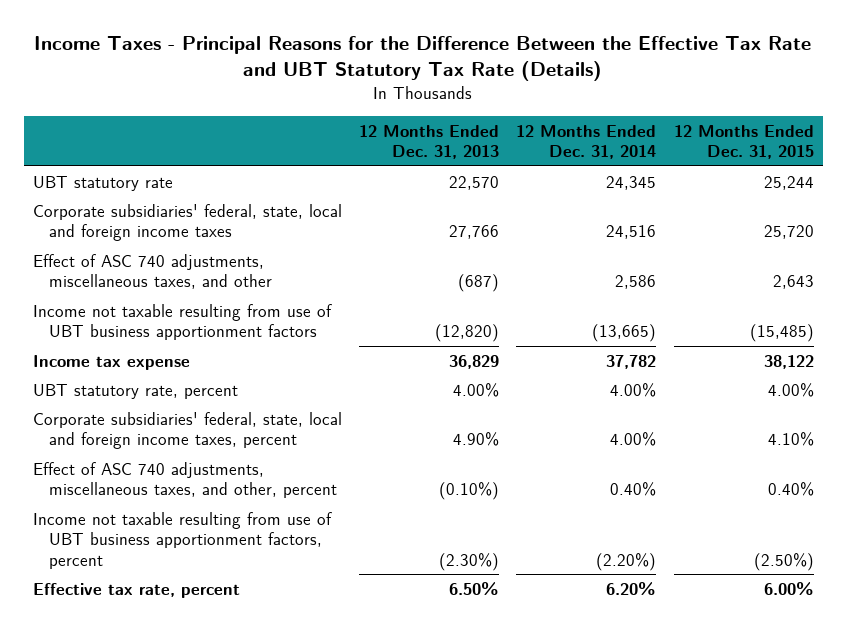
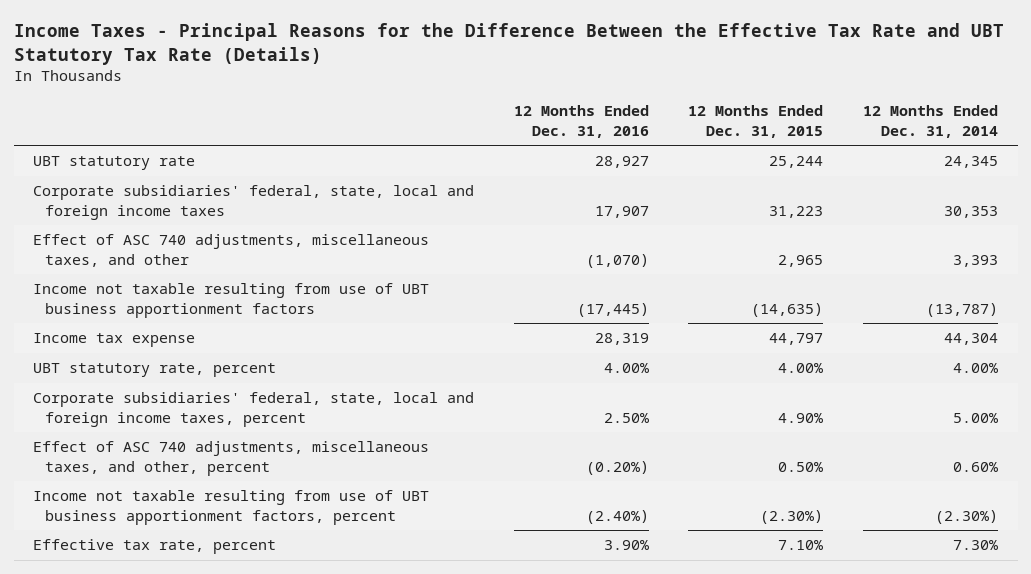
- | 12 Months Ended Dec. 31, 2013 | 12 Months Ended Dec. 31, 2014 | 12 Months Ended Dec. 31, 2015
+ | 12 Months Ended Dec. 31, 2016 | 12 Months Ended Dec. 31, 2015 | 12 Months Ended Dec. 31, 2014
- Corporate subsidiaries' federal, state, local and foreign income taxes | 27,766 | 24,516 | 25,720
- Effect of ASC 740 adjustments, miscellaneous taxes, and other | (687) | 2,586 | 2,643
- Income not taxable resulting from use of UBT business apportionment factors | (12,820) | (13,665) | (15,485)
- Income tax expense | 36,829 | 37,782 | 38,122
+ Corporate subsidiaries' federal, state, local and foreign income taxes | 17,907 | 31,223 | 30,353
+ Effect of ASC 740 adjustments, miscellaneous taxes, and other | (1,070) | 2,965 | 3,393
+ Income not taxable resulting from use of UBT business apportionment factors | (17,445) | (14,635) | (13,787)
+ Income tax expense | 28,319 | 44,797 | 44,304
- Corporate subsidiaries' federal, state, local and foreign income taxes, percent | 4.90% | 4.00% | 4.10%
- Effect of ASC 740 adjustments, miscellaneous taxes, and other, percent | (0.10%) | 0.40% | 0.40%
- Income not taxable resulting from use of UBT business apportionment factors, percent | (2.30%) | (2.20%) | (2.50%)
- Effective tax rate, percent | 6.50% | 6.20% | 6.00%
+ Corporate subsidiaries' federal, state, local and foreign income taxes, percent | 2.50% | 4.90% | 5.00%
+ Effect of ASC 740 adjustments, miscellaneous taxes, and other, percent | (0.20%) | 0.50% | 0.60%
+ Income not taxable resulting from use of UBT business apportionment factors, percent | (2.40%) | (2.30%) | (2.30%)
+ Effective tax rate, percent | 3.90% | 7.10% | 7.30%

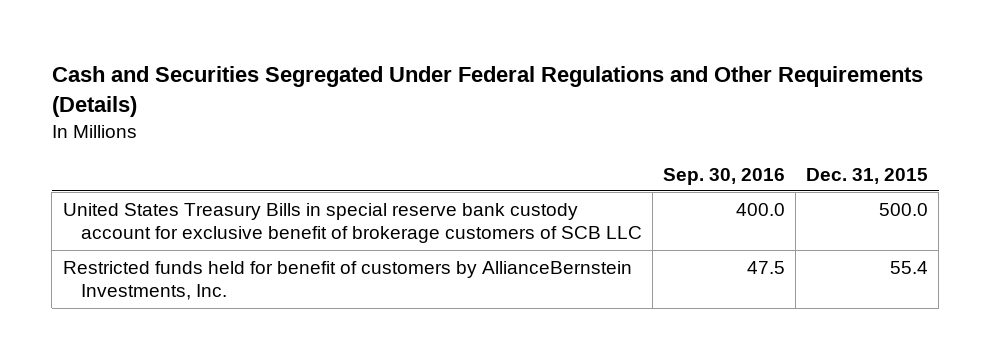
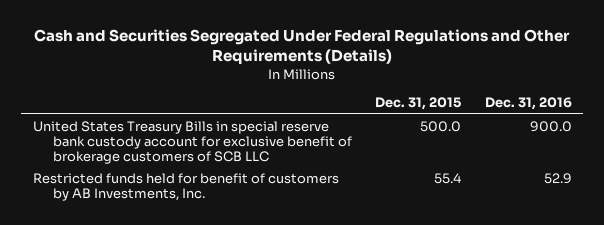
- | Sep. 30, 2016 | Dec. 31, 2015
+ | Dec. 31, 2015 | Dec. 31, 2016
- Restricted funds held for benefit of customers by AllianceBernstein Investments, Inc. | 47.5 | 55.4
+ Restricted funds held for benefit of customers by AB Investments, Inc. | 55.4 | 52.9

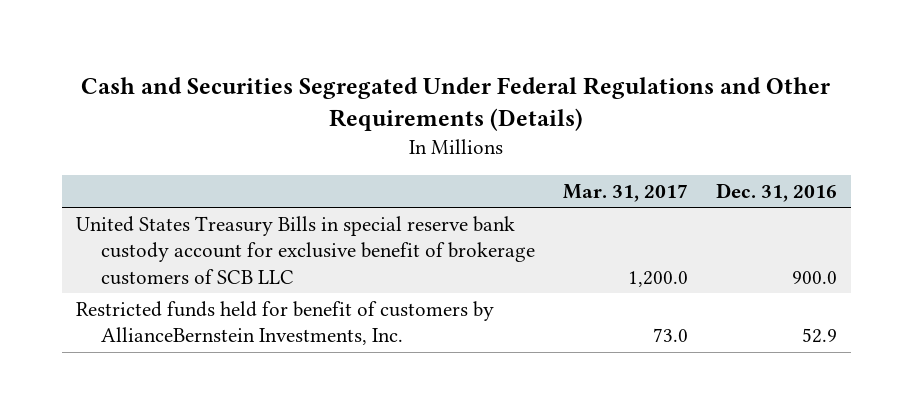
- | Dec. 31, 2015 | Dec. 31, 2016
+ | Mar. 31, 2017 | Dec. 31, 2016
- Restricted funds held for benefit of customers by AB Investments, Inc. | 55.4 | 52.9
+ Restricted funds held for benefit of customers by AllianceBernstein Investments, Inc. | 73.0 | 52.9

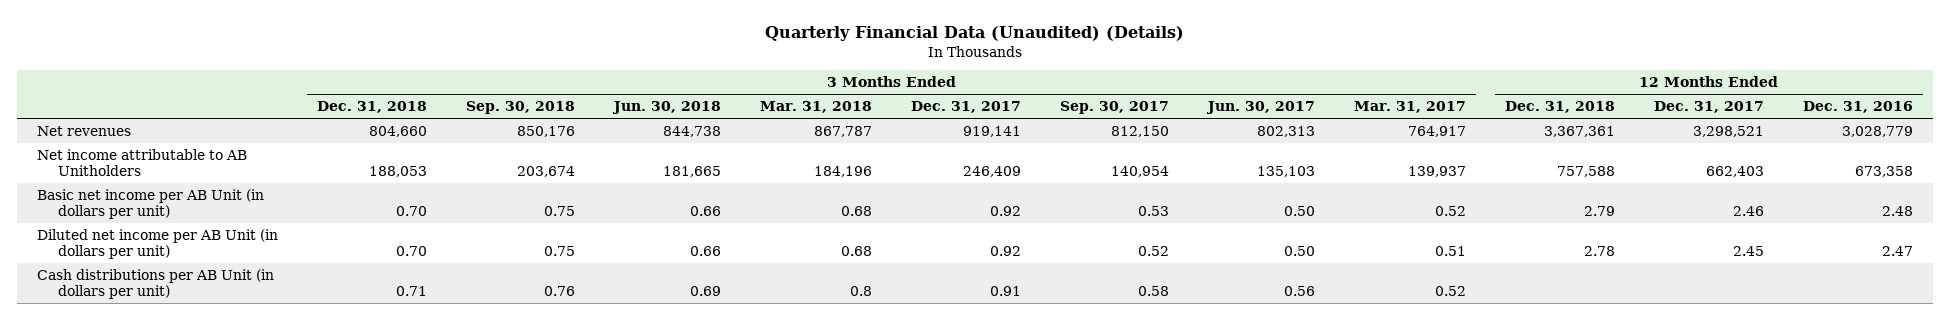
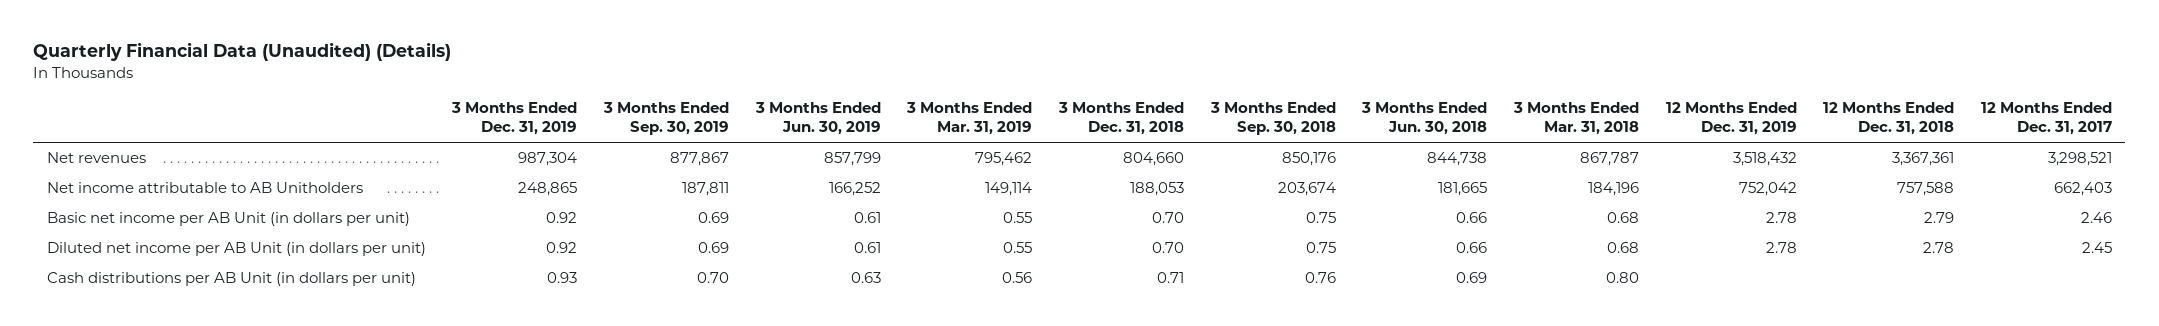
- | 3 Months Ended Dec. 31, 2018 | 3 Months Ended Sep. 30, 2018 | 3 Months Ended Jun. 30, 2018 | 3 Months Ended Mar. 31, 2018 | 3 Months Ended Dec. 31, 2017 | 3 Months Ended Sep. 30, 2017 | 3 Months Ended Jun. 30, 2017 | 3 Months Ended Mar. 31, 2017 | 12 Months Ended Dec. 31, 2018 | 12 Months Ended Dec. 31, 2017 | 12 Months Ended Dec. 31, 2016
+ | 3 Months Ended Dec. 31, 2019 | 3 Months Ended Sep. 30, 2019 | 3 Months Ended Jun. 30, 2019 | 3 Months Ended Mar. 31, 2019 | 3 Months Ended Dec. 31, 2018 | 3 Months Ended Sep. 30, 2018 | 3 Months Ended Jun. 30, 2018 | 3 Months Ended Mar. 31, 2018 | 12 Months Ended Dec. 31, 2019 | 12 Months Ended Dec. 31, 2018 | 12 Months Ended Dec. 31, 2017
- Cash distributions per AB Unit (in dollars per unit) | 0.71 | 0.76 | 0.69 | 0.8 | 0.91 | 0.58 | 0.56 | 0.52 | | |
+ Cash distributions per AB Unit (in dollars per unit) | 0.93 | 0.70 | 0.63 | 0.56 | 0.71 | 0.76 | 0.69 | 0.80 | | |

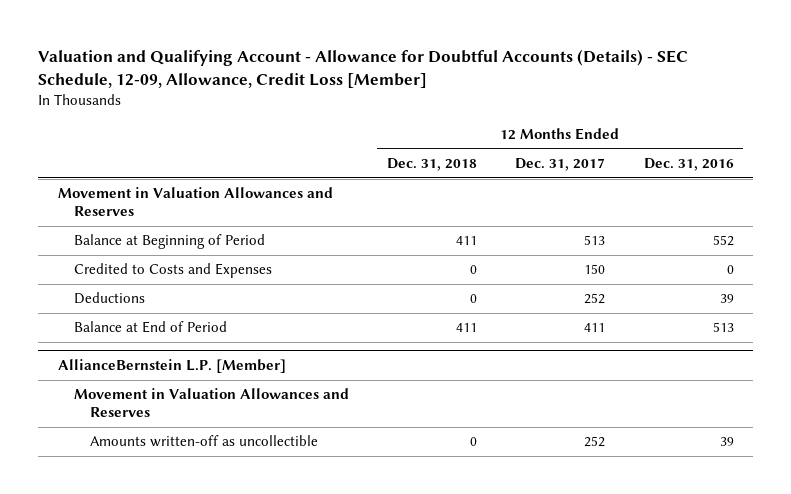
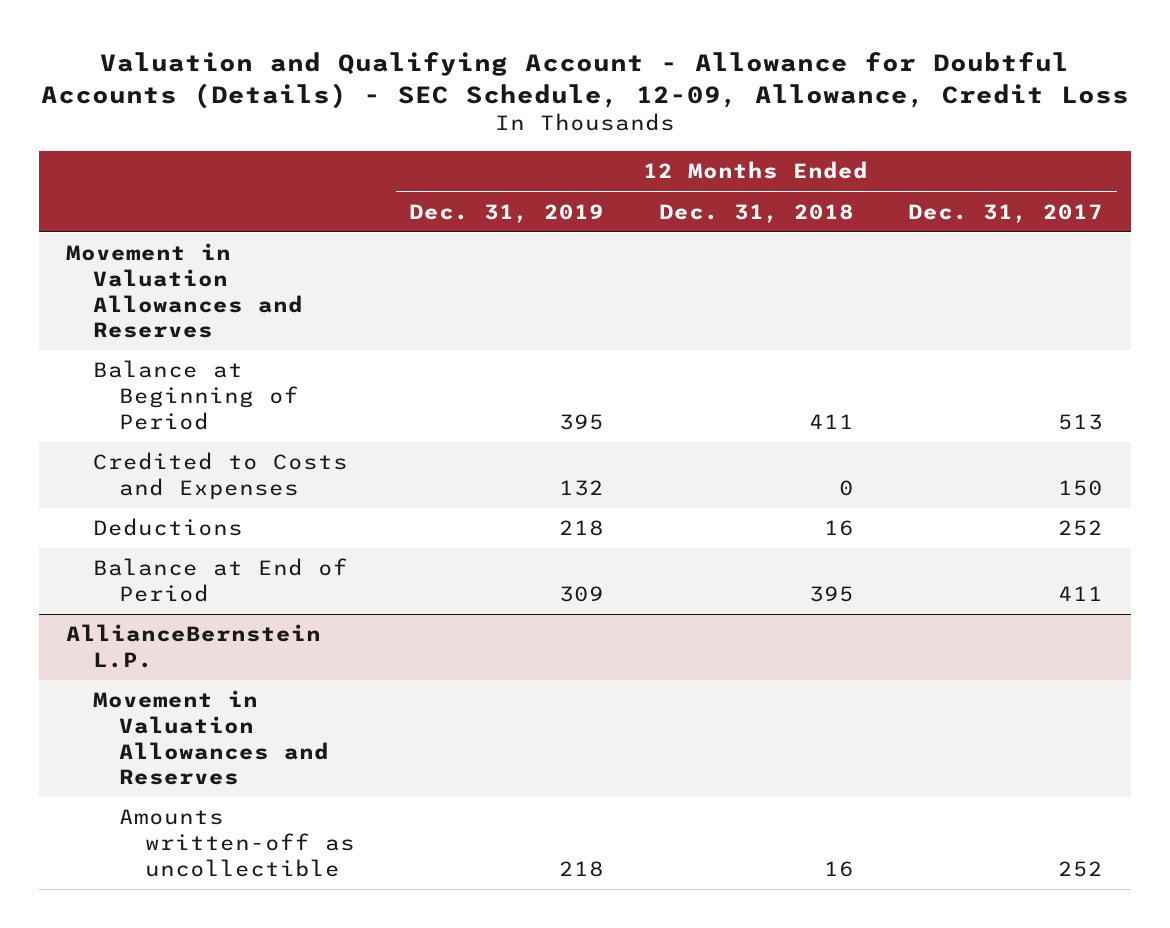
- Valuation and Qualifying Account - Allowance for Doubtful Accounts (Details) - SEC Schedule, 12-09, Allowance, Credit Loss [Member]
+ Valuation and Qualifying Account - Allowance for Doubtful Accounts (Details) - SEC Schedule, 12-09, Allowance, Credit Loss
- | 12 Months Ended Dec. 31, 2018 | 12 Months Ended Dec. 31, 2017 | 12 Months Ended Dec. 31, 2016
+ | 12 Months Ended Dec. 31, 2019 | 12 Months Ended Dec. 31, 2018 | 12 Months Ended Dec. 31, 2017
- Deductions | 0 | 252 | 39
- Balance at End of Period | 411 | 411 | 513
- AllianceBernstein L.P. [Member]
+ Deductions | 218 | 16 | 252
+ Balance at End of Period | 309 | 395 | 411
+ AllianceBernstein L.P.
- Amounts written-off as uncollectible | 0 | 252 | 39
+ Amounts written-off as uncollectible | 218 | 16 | 252

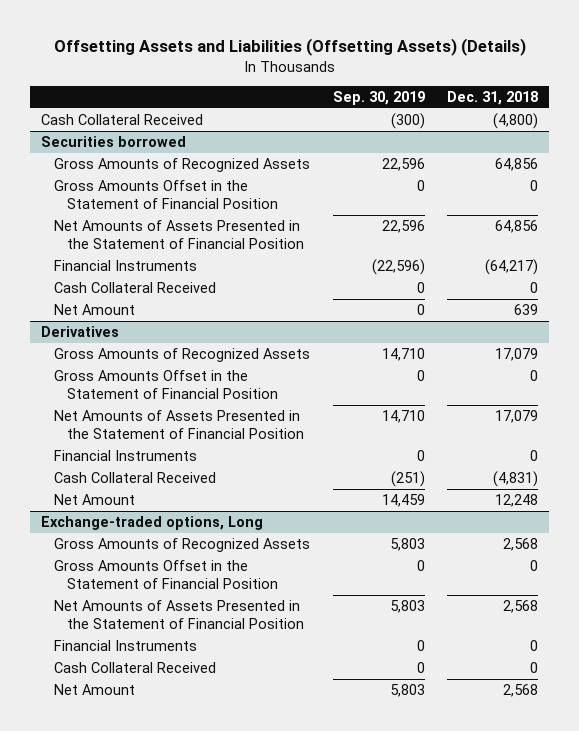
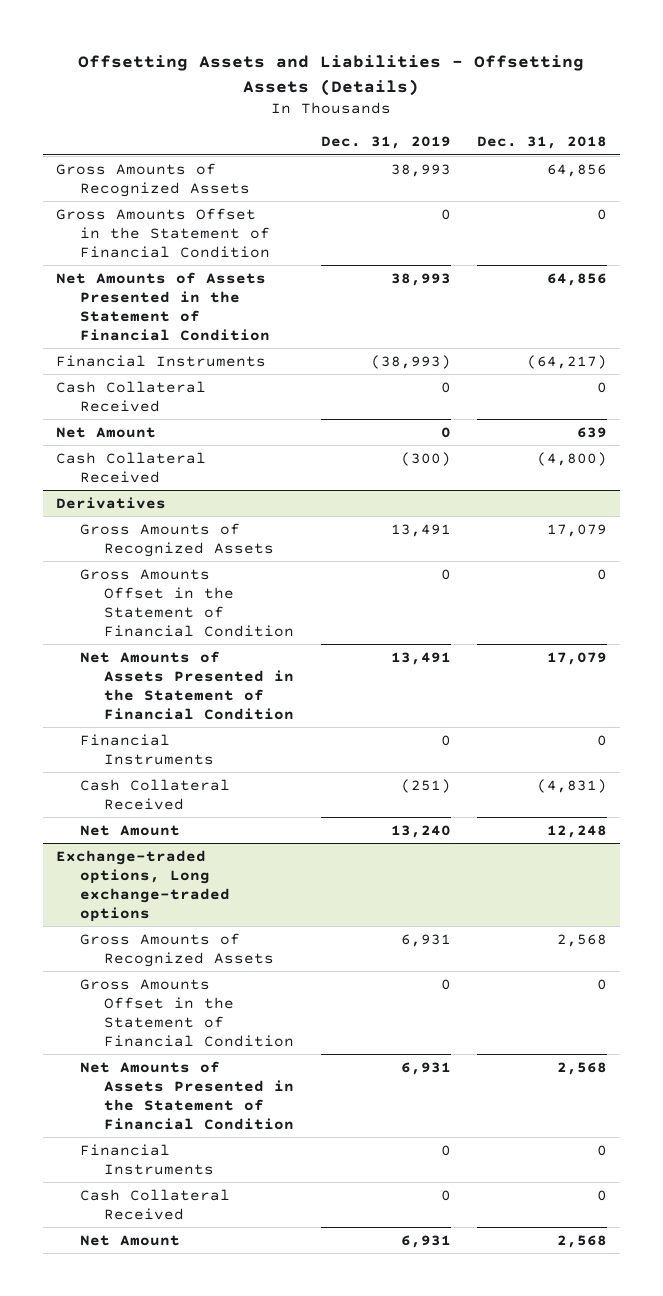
- Offsetting Assets and Liabilities (Offsetting Assets) (Details)
+ Offsetting Assets and Liabilities - Offsetting Assets (Details)
- | Sep. 30, 2019 | Dec. 31, 2018
+ | Dec. 31, 2019 | Dec. 31, 2018
- Securities borrowed
- Gross Amounts Offset in the Statement of Financial Position | 0 | 0
- Net Amounts of Assets Presented in the Statement of Financial Position | 22,596 | 64,856
+ Gross Amounts Offset in the Statement of Financial Condition | 0 | 0
+ Net Amounts of Assets Presented in the Statement of Financial Condition | 38,993 | 64,856
moved down: Cash Collateral Received | (300) | (4,800)
@ Derivatives
- Gross Amounts Offset in the Statement of Financial Position | 0 | 0
- Net Amounts of Assets Presented in the Statement of Financial Position | 14,710 | 17,079
+ Gross Amounts Offset in the Statement of Financial Condition | 0 | 0
+ Net Amounts of Assets Presented in the Statement of Financial Condition | 13,491 | 17,079
- Exchange-traded options, Long
+ Exchange-traded options, Long exchange-traded options
- Gross Amounts Offset in the Statement of Financial Position | 0 | 0
- Net Amounts of Assets Presented in the Statement of Financial Position | 5,803 | 2,568
+ Gross Amounts Offset in the Statement of Financial Condition | 0 | 0
+ Net Amounts of Assets Presented in the Statement of Financial Condition | 6,931 | 2,568

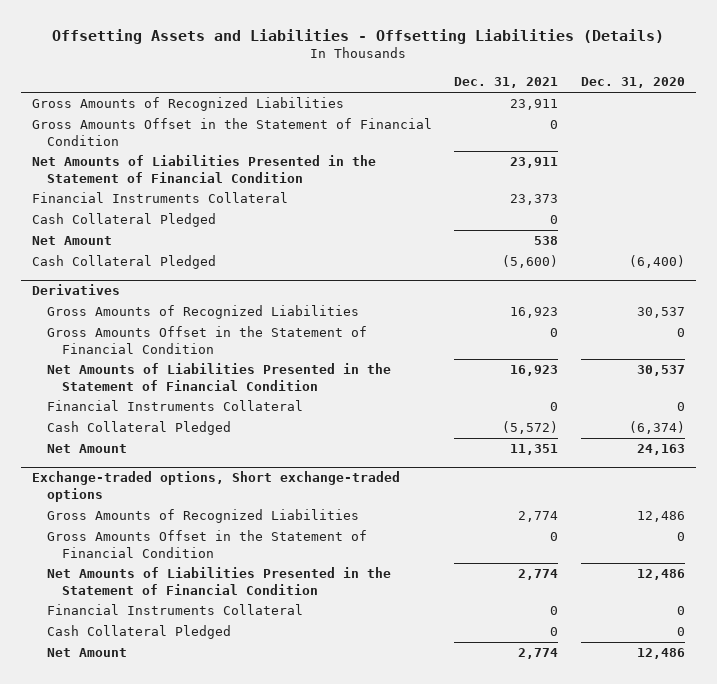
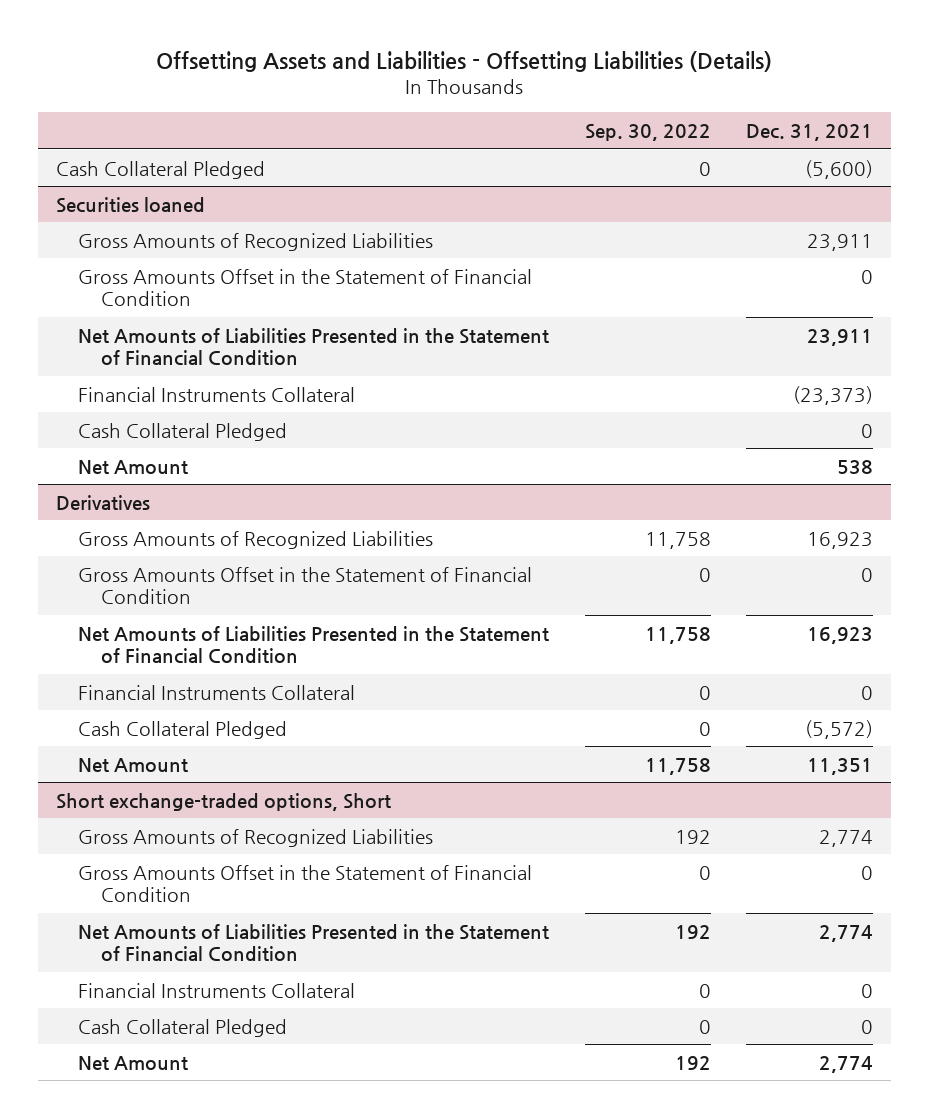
- | Dec. 31, 2021 | Dec. 31, 2020
+ | Sep. 30, 2022 | Dec. 31, 2021
moved up: Cash Collateral Pledged | 0 | (5,600)
+ Securities loaned
- Financial Instruments Collateral | 23,373 |
+ Financial Instruments Collateral | | (23,373)
- Exchange-traded options, Short exchange-traded options
+ Short exchange-traded options, Short

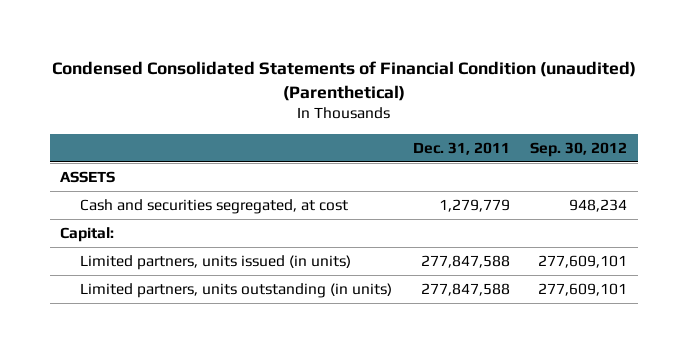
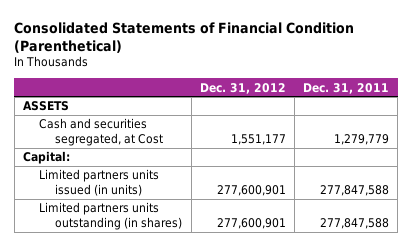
- Condensed Consolidated Statements of Financial Condition (unaudited) (Parenthetical)
+ Consolidated Statements of Financial Condition (Parenthetical)
- | Dec. 31, 2011 | Sep. 30, 2012
+ | Dec. 31, 2012 | Dec. 31, 2011
- Cash and securities segregated, at cost | 1,279,779 | 948,234
+ Cash and securities segregated, at Cost | 1,551,177 | 1,279,779
- Limited partners, units issued (in units) | 277,847,588 | 277,609,101
- Limited partners, units outstanding (in units) | 277,847,588 | 277,609,101
+ Limited partners units issued (in units) | 277,600,901 | 277,847,588
+ Limited partners units outstanding (in shares) | 277,600,901 | 277,847,588

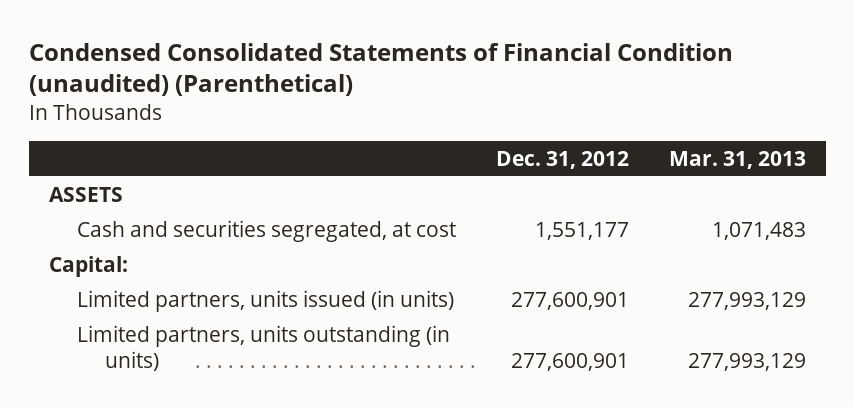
- Consolidated Statements of Financial Condition (Parenthetical)
+ Condensed Consolidated Statements of Financial Condition (unaudited) (Parenthetical)
- | Dec. 31, 2012 | Dec. 31, 2011
+ | Dec. 31, 2012 | Mar. 31, 2013
- Cash and securities segregated, at Cost | 1,551,177 | 1,279,779
+ Cash and securities segregated, at cost | 1,551,177 | 1,071,483
- Limited partners units issued (in units) | 277,600,901 | 277,847,588
- Limited partners units outstanding (in shares) | 277,600,901 | 277,847,588
+ Limited partners, units issued (in units) | 277,600,901 | 277,993,129
+ Limited partners, units outstanding (in units) | 277,600,901 | 277,993,129

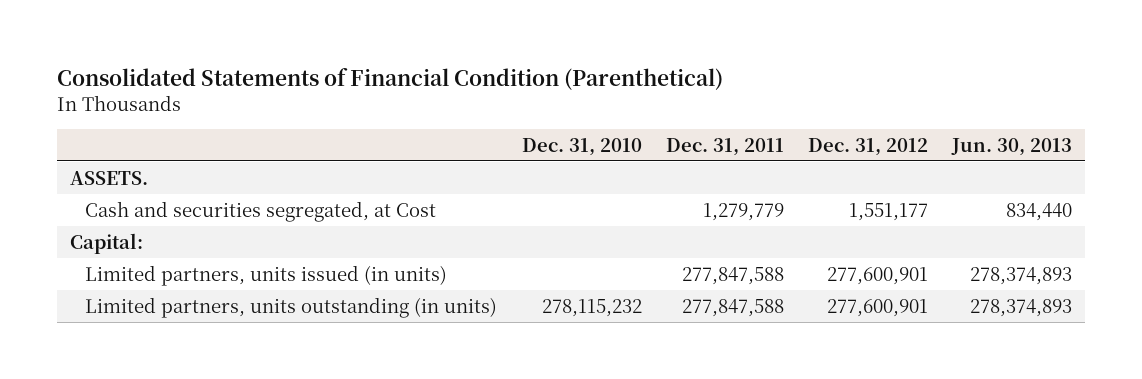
- Condensed Consolidated Statements of Financial Condition (unaudited) (Parenthetical)
+ Consolidated Statements of Financial Condition (Parenthetical)
- | Dec. 31, 2012 | Mar. 31, 2013
+ | Dec. 31, 2010 | Dec. 31, 2011 | Dec. 31, 2012 | Jun. 30, 2013
- ASSETS
- Cash and securities segregated, at cost | 1,551,177 | 1,071,483
+ ASSETS.
+ Cash and securities segregated, at Cost | | 1,279,779 | 1,551,177 | 834,440

